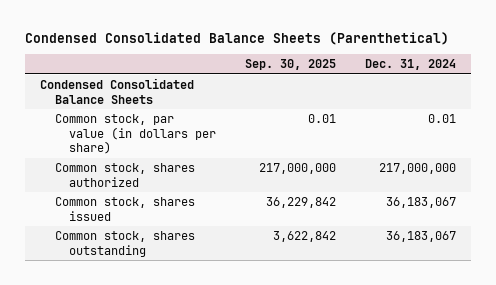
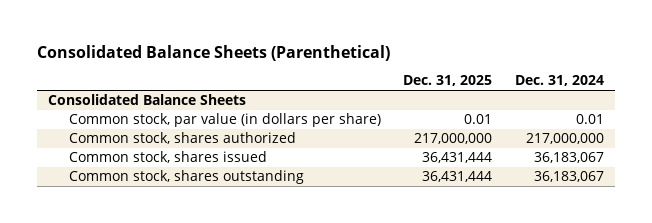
- Condensed Consolidated Balance Sheets (Parenthetical)
+ Consolidated Balance Sheets (Parenthetical)
- | Sep. 30, 2025 | Dec. 31, 2024
+ | Dec. 31, 2025 | Dec. 31, 2024
- Condensed Consolidated Balance Sheets
+ Consolidated Balance Sheets

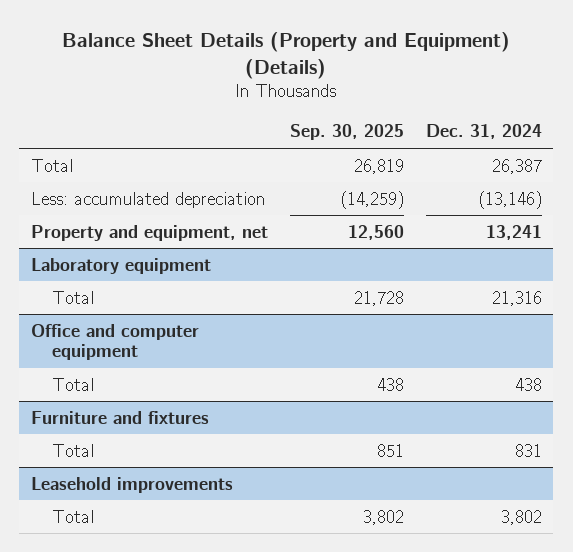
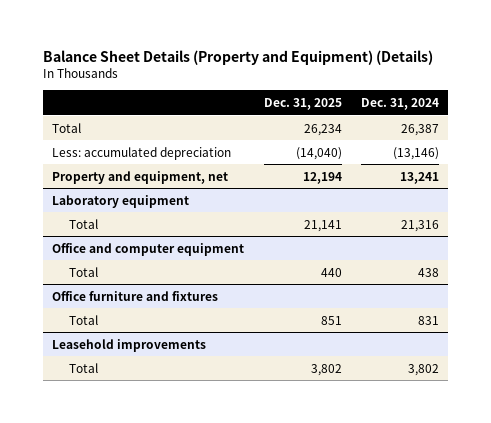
- | Sep. 30, 2025 | Dec. 31, 2024
+ | Dec. 31, 2025 | Dec. 31, 2024
- Furniture and fixtures
+ Office furniture and fixtures

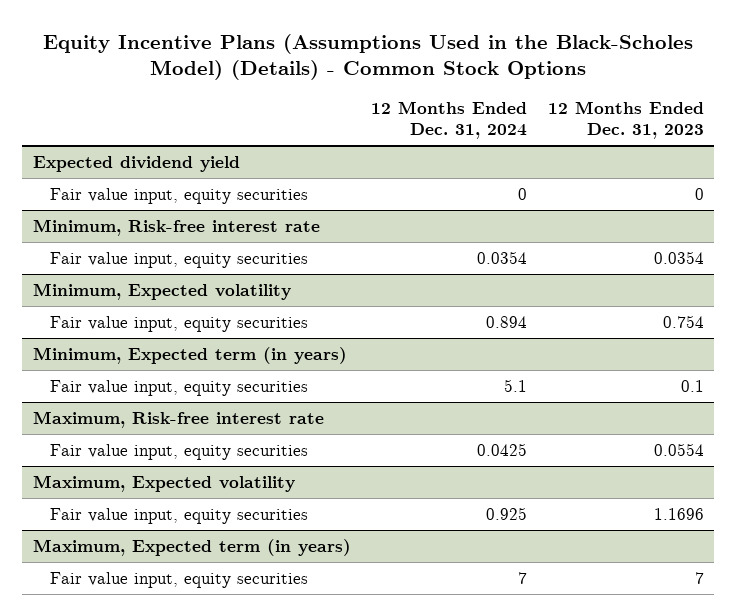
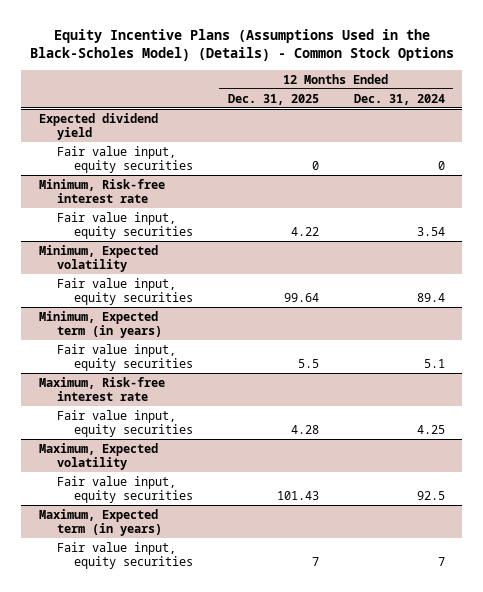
- | 12 Months Ended Dec. 31, 2024 | 12 Months Ended Dec. 31, 2023
+ | 12 Months Ended Dec. 31, 2025 | 12 Months Ended Dec. 31, 2024
@ Minimum, Risk-free interest rate
- Fair value input, equity securities | 0.0354 | 0.0354
+ Fair value input, equity securities | 4.22 | 3.54
@ Minimum, Expected volatility
- Fair value input, equity securities | 0.894 | 0.754
+ Fair value input, equity securities | 99.64 | 89.4
@ Maximum, Risk-free interest rate
- Fair value input, equity securities | 0.0425 | 0.0554
+ Fair value input, equity securities | 4.28 | 4.25
@ Maximum, Expected volatility
- Fair value input, equity securities | 0.925 | 1.1696
+ Fair value input, equity securities | 101.43 | 92.5

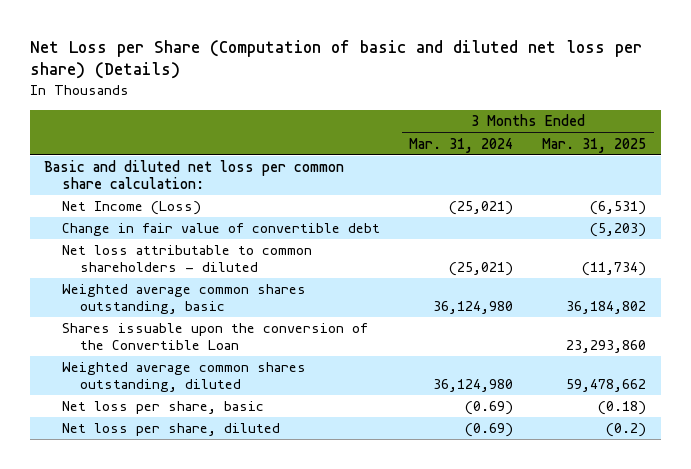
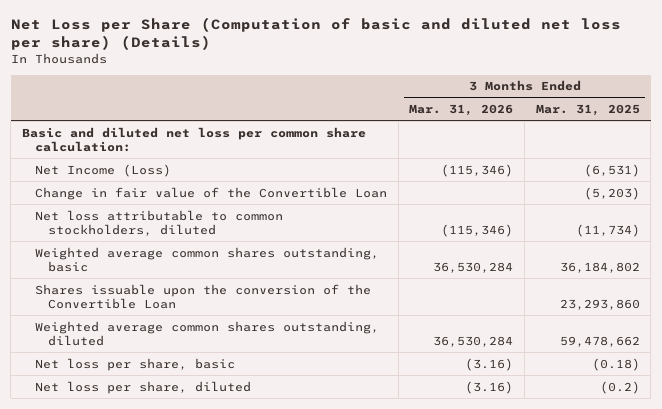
- | 3 Months Ended Mar. 31, 2024 | 3 Months Ended Mar. 31, 2025
+ | 3 Months Ended Mar. 31, 2026 | 3 Months Ended Mar. 31, 2025
- Change in fair value of convertible debt | | (5,203)
- Net loss attributable to common shareholders - diluted | (25,021) | (11,734)
+ Change in fair value of the Convertible Loan | | (5,203)
+ Net loss attributable to common stockholders, diluted | (115,346) | (11,734)

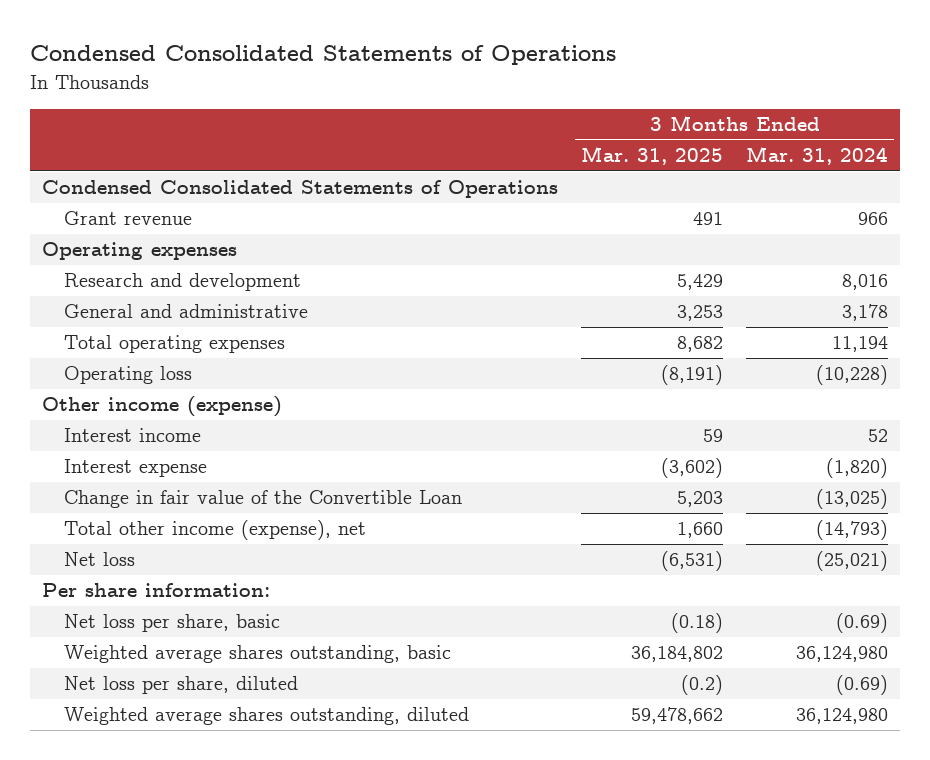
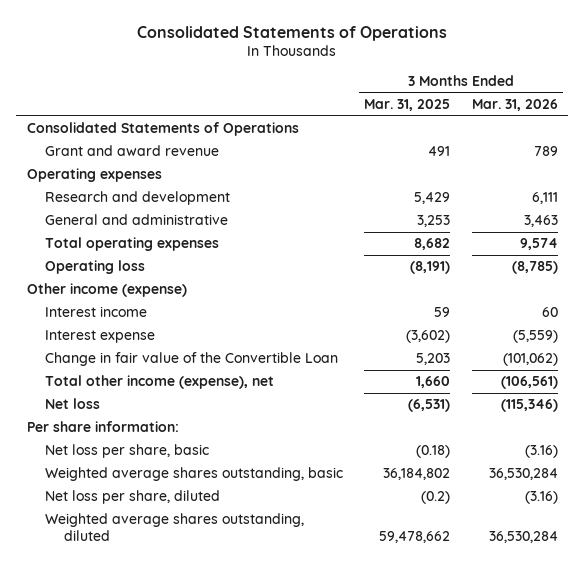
- Condensed Consolidated Statements of Operations
+ Consolidated Statements of Operations
- | 3 Months Ended Mar. 31, 2025 | 3 Months Ended Mar. 31, 2024
+ | 3 Months Ended Mar. 31, 2025 | 3 Months Ended Mar. 31, 2026
- Condensed Consolidated Statements of Operations
- Grant revenue | 491 | 966
+ Consolidated Statements of Operations
+ Grant and award revenue | 491 | 789

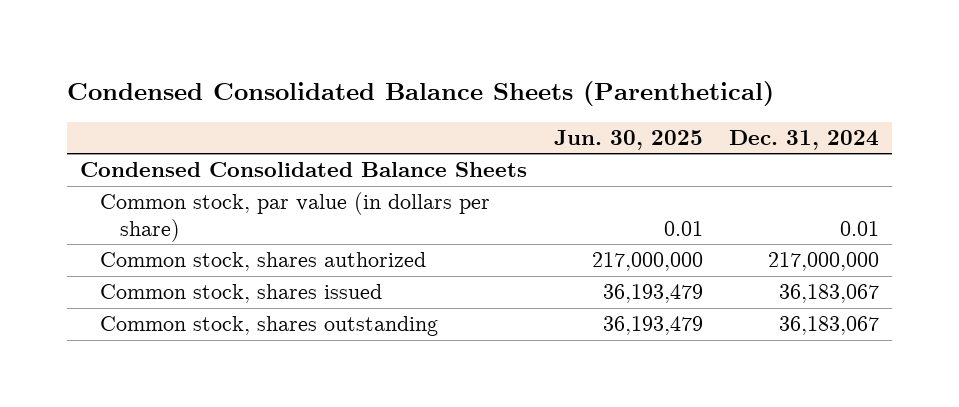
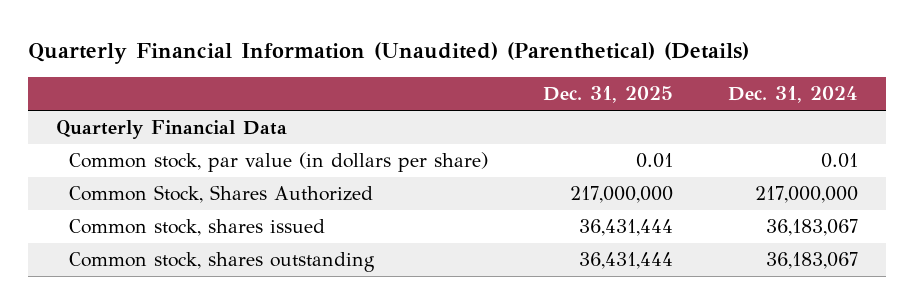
- Condensed Consolidated Balance Sheets (Parenthetical)
+ Quarterly Financial Information (Unaudited) (Parenthetical) (Details)
- | Jun. 30, 2025 | Dec. 31, 2024
+ | Dec. 31, 2025 | Dec. 31, 2024
- Condensed Consolidated Balance Sheets
+ Quarterly Financial Data
- Common stock, shares authorized | 217,000,000 | 217,000,000
+ Common Stock, Shares Authorized | 217,000,000 | 217,000,000

